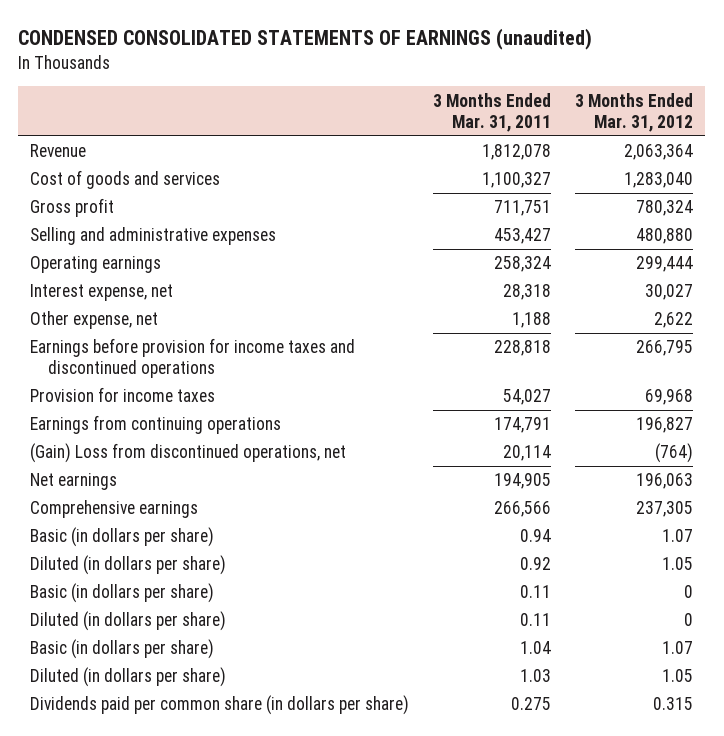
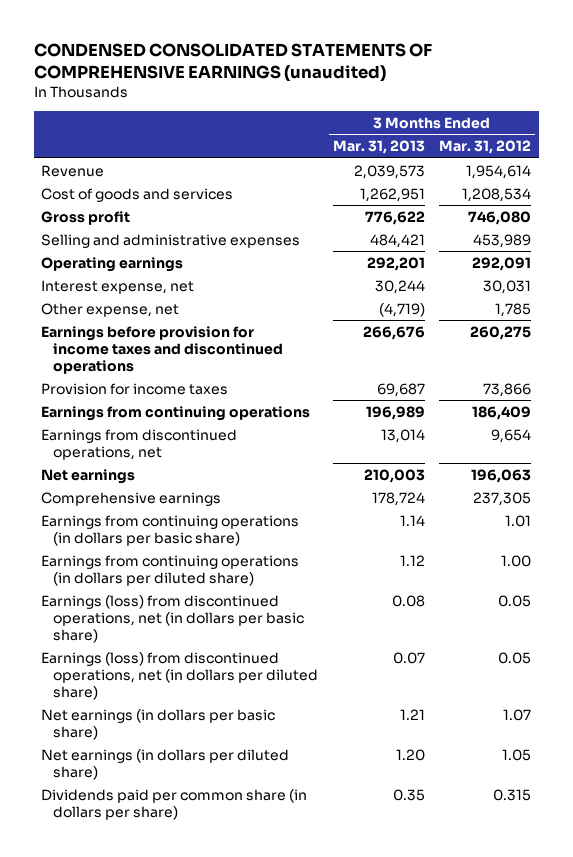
- CONDENSED CONSOLIDATED STATEMENTS OF EARNINGS (unaudited)
+ CONDENSED CONSOLIDATED STATEMENTS OF COMPREHENSIVE EARNINGS (unaudited)
- | 3 Months Ended Mar. 31, 2011 | 3 Months Ended Mar. 31, 2012
+ | 3 Months Ended Mar. 31, 2013 | 3 Months Ended Mar. 31, 2012
- Revenue | 1,812,078 | 2,063,364
- Cost of goods and services | 1,100,327 | 1,283,040
- Gross profit | 711,751 | 780,324
- Selling and administrative expenses | 453,427 | 480,880
- Operating earnings | 258,324 | 299,444
- Interest expense, net | 28,318 | 30,027
- Other expense, net | 1,188 | 2,622
- Earnings before provision for income taxes and discontinued operations | 228,818 | 266,795
- Provision for income taxes | 54,027 | 69,968
- Earnings from continuing operations | 174,791 | 196,827
- (Gain) Loss from discontinued operations, net | 20,114 | (764)
+ Revenue | 2,039,573 | 1,954,614
+ Cost of goods and services | 1,262,951 | 1,208,534
+ Gross profit | 776,622 | 746,080
+ Selling and administrative expenses | 484,421 | 453,989
+ Operating earnings | 292,201 | 292,091
+ Interest expense, net | 30,244 | 30,031
+ Other expense, net | (4,719) | 1,785
+ Earnings before provision for income taxes and discontinued operations | 266,676 | 260,275
+ Provision for income taxes | 69,687 | 73,866
+ Earnings from continuing operations | 196,989 | 186,409
+ Earnings from discontinued operations, net | 13,014 | 9,654
- Basic (in dollars per share) | 0.94 | 1.07
- Diluted (in dollars per share) | 0.92 | 1.05
- Basic (in dollars per share) | 0.11 | 0
- Diluted (in dollars per share) | 0.11 | 0
- Basic (in dollars per share) | 1.04 | 1.07
- Diluted (in dollars per share) | 1.03 | 1.05
+ Earnings from continuing operations (in dollars per basic share) | 1.14 | 1.01
+ Earnings from continuing operations (in dollars per diluted share) | 1.12 | 1.00
+ Earnings (loss) from discontinued operations, net (in dollars per basic share) | 0.08 | 0.05
+ Earnings (loss) from discontinued operations, net (in dollars per diluted share) | 0.07 | 0.05
+ Net earnings (in dollars per basic share) | 1.21 | 1.07
+ Net earnings (in dollars per diluted share) | 1.20 | 1.05

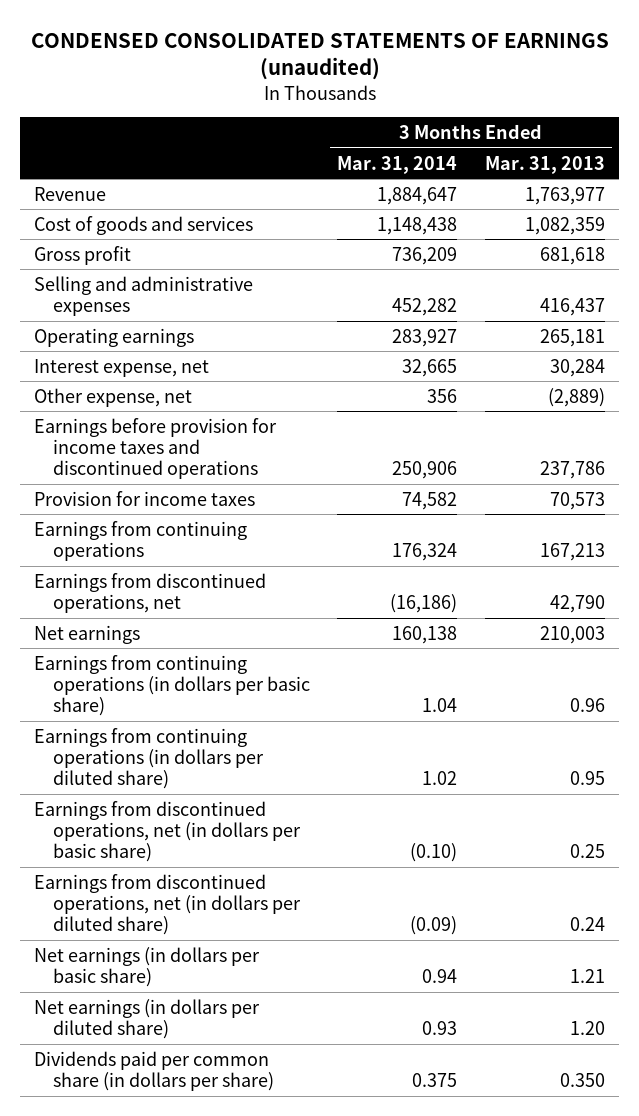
- CONDENSED CONSOLIDATED STATEMENTS OF COMPREHENSIVE EARNINGS (unaudited)
+ CONDENSED CONSOLIDATED STATEMENTS OF EARNINGS (unaudited)
- | 3 Months Ended Mar. 31, 2013 | 3 Months Ended Mar. 31, 2012
+ | 3 Months Ended Mar. 31, 2014 | 3 Months Ended Mar. 31, 2013
- Revenue | 2,039,573 | 1,954,614
- Cost of goods and services | 1,262,951 | 1,208,534
- Gross profit | 776,622 | 746,080
- Selling and administrative expenses | 484,421 | 453,989
- Operating earnings | 292,201 | 292,091
- Interest expense, net | 30,244 | 30,031
- Other expense, net | (4,719) | 1,785
- Earnings before provision for income taxes and discontinued operations | 266,676 | 260,275
- Provision for income taxes | 69,687 | 73,866
- Earnings from continuing operations | 196,989 | 186,409
- Earnings from discontinued operations, net | 13,014 | 9,654
+ Revenue | 1,884,647 | 1,763,977
+ Cost of goods and services | 1,148,438 | 1,082,359
+ Gross profit | 736,209 | 681,618
+ Selling and administrative expenses | 452,282 | 416,437
+ Operating earnings | 283,927 | 265,181
+ Interest expense, net | 32,665 | 30,284
+ Other expense, net | 356 | (2,889)
+ Earnings before provision for income taxes and discontinued operations | 250,906 | 237,786
+ Provision for income taxes | 74,582 | 70,573
+ Earnings from continuing operations | 176,324 | 167,213
+ Earnings from discontinued operations, net | (16,186) | 42,790
- Comprehensive earnings | 178,724 | 237,305
- Earnings from continuing operations (in dollars per basic share) | 1.14 | 1.01
- Earnings from continuing operations (in dollars per diluted share) | 1.12 | 1.00
- Earnings (loss) from discontinued operations, net (in dollars per basic share) | 0.08 | 0.05
- Earnings (loss) from discontinued operations, net (in dollars per diluted share) | 0.07 | 0.05
+ Earnings from continuing operations (in dollars per basic share) | 1.04 | 0.96
+ Earnings from continuing operations (in dollars per diluted share) | 1.02 | 0.95
+ Earnings from discontinued operations, net (in dollars per basic share) | (0.10) | 0.25
+ Earnings from discontinued operations, net (in dollars per diluted share) | (0.09) | 0.24
- Dividends paid per common share (in dollars per share) | 0.35 | 0.315
+ Dividends paid per common share (in dollars per share) | 0.375 | 0.350

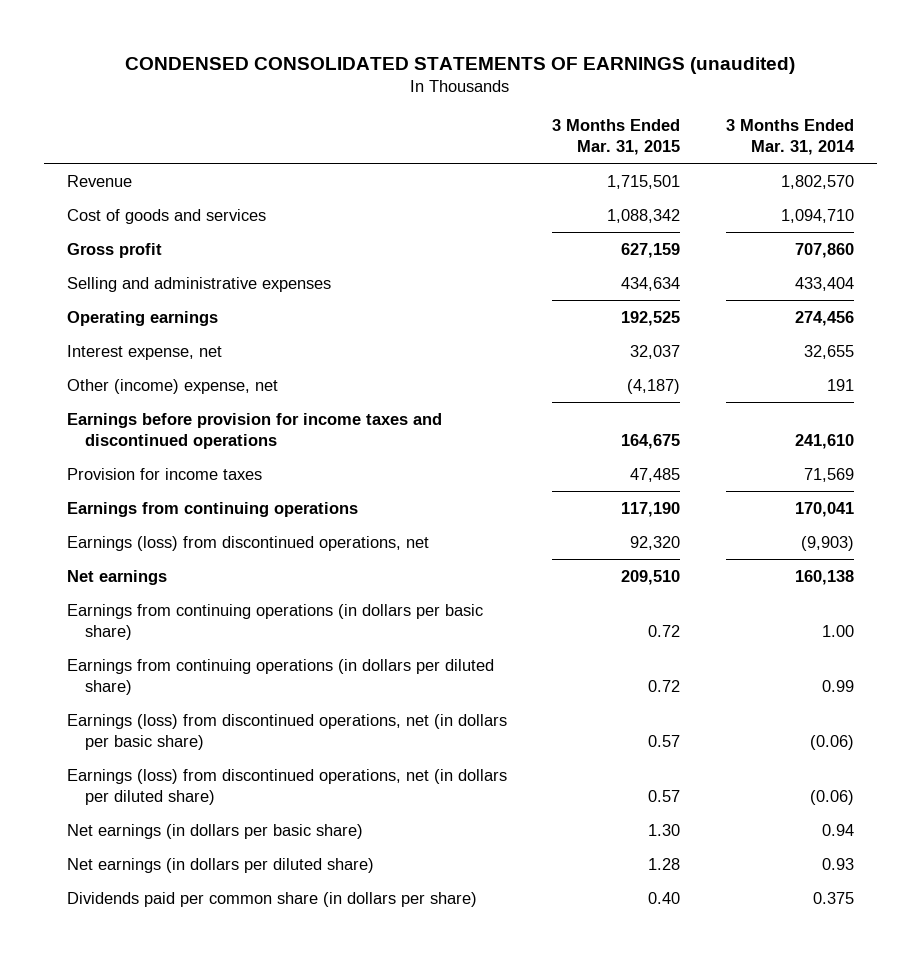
- | 3 Months Ended Mar. 31, 2014 | 3 Months Ended Mar. 31, 2013
+ | 3 Months Ended Mar. 31, 2015 | 3 Months Ended Mar. 31, 2014
- Revenue | 1,884,647 | 1,763,977
- Cost of goods and services | 1,148,438 | 1,082,359
- Gross profit | 736,209 | 681,618
- Selling and administrative expenses | 452,282 | 416,437
- Operating earnings | 283,927 | 265,181
- Interest expense, net | 32,665 | 30,284
- Other expense, net | 356 | (2,889)
- Earnings before provision for income taxes and discontinued operations | 250,906 | 237,786
- Provision for income taxes | 74,582 | 70,573
- Earnings from continuing operations | 176,324 | 167,213
- Earnings from discontinued operations, net | (16,186) | 42,790
+ Revenue | 1,715,501 | 1,802,570
+ Cost of goods and services | 1,088,342 | 1,094,710
+ Gross profit | 627,159 | 707,860
+ Selling and administrative expenses | 434,634 | 433,404
+ Operating earnings | 192,525 | 274,456
+ Interest expense, net | 32,037 | 32,655
+ Other (income) expense, net | (4,187) | 191
+ Earnings before provision for income taxes and discontinued operations | 164,675 | 241,610
+ Provision for income taxes | 47,485 | 71,569
+ Earnings from continuing operations | 117,190 | 170,041
+ Earnings (loss) from discontinued operations, net | 92,320 | (9,903)
- Earnings from continuing operations (in dollars per basic share) | 1.04 | 0.96
- Earnings from continuing operations (in dollars per diluted share) | 1.02 | 0.95
- Earnings from discontinued operations, net (in dollars per basic share) | (0.10) | 0.25
- Earnings from discontinued operations, net (in dollars per diluted share) | (0.09) | 0.24
+ Earnings from continuing operations (in dollars per basic share) | 0.72 | 1.00
+ Earnings from continuing operations (in dollars per diluted share) | 0.72 | 0.99
+ Earnings (loss) from discontinued operations, net (in dollars per basic share) | 0.57 | (0.06)
+ Earnings (loss) from discontinued operations, net (in dollars per diluted share) | 0.57 | (0.06)

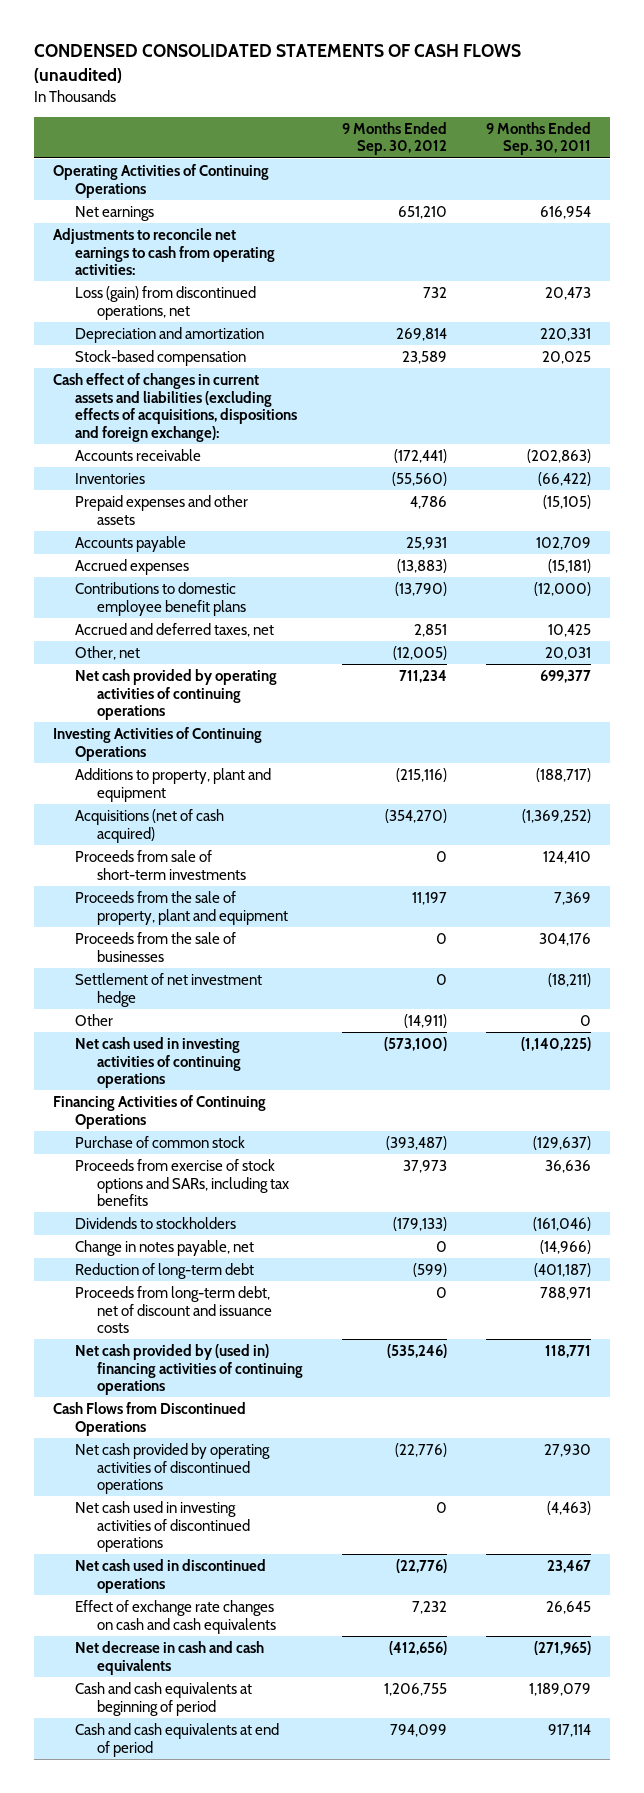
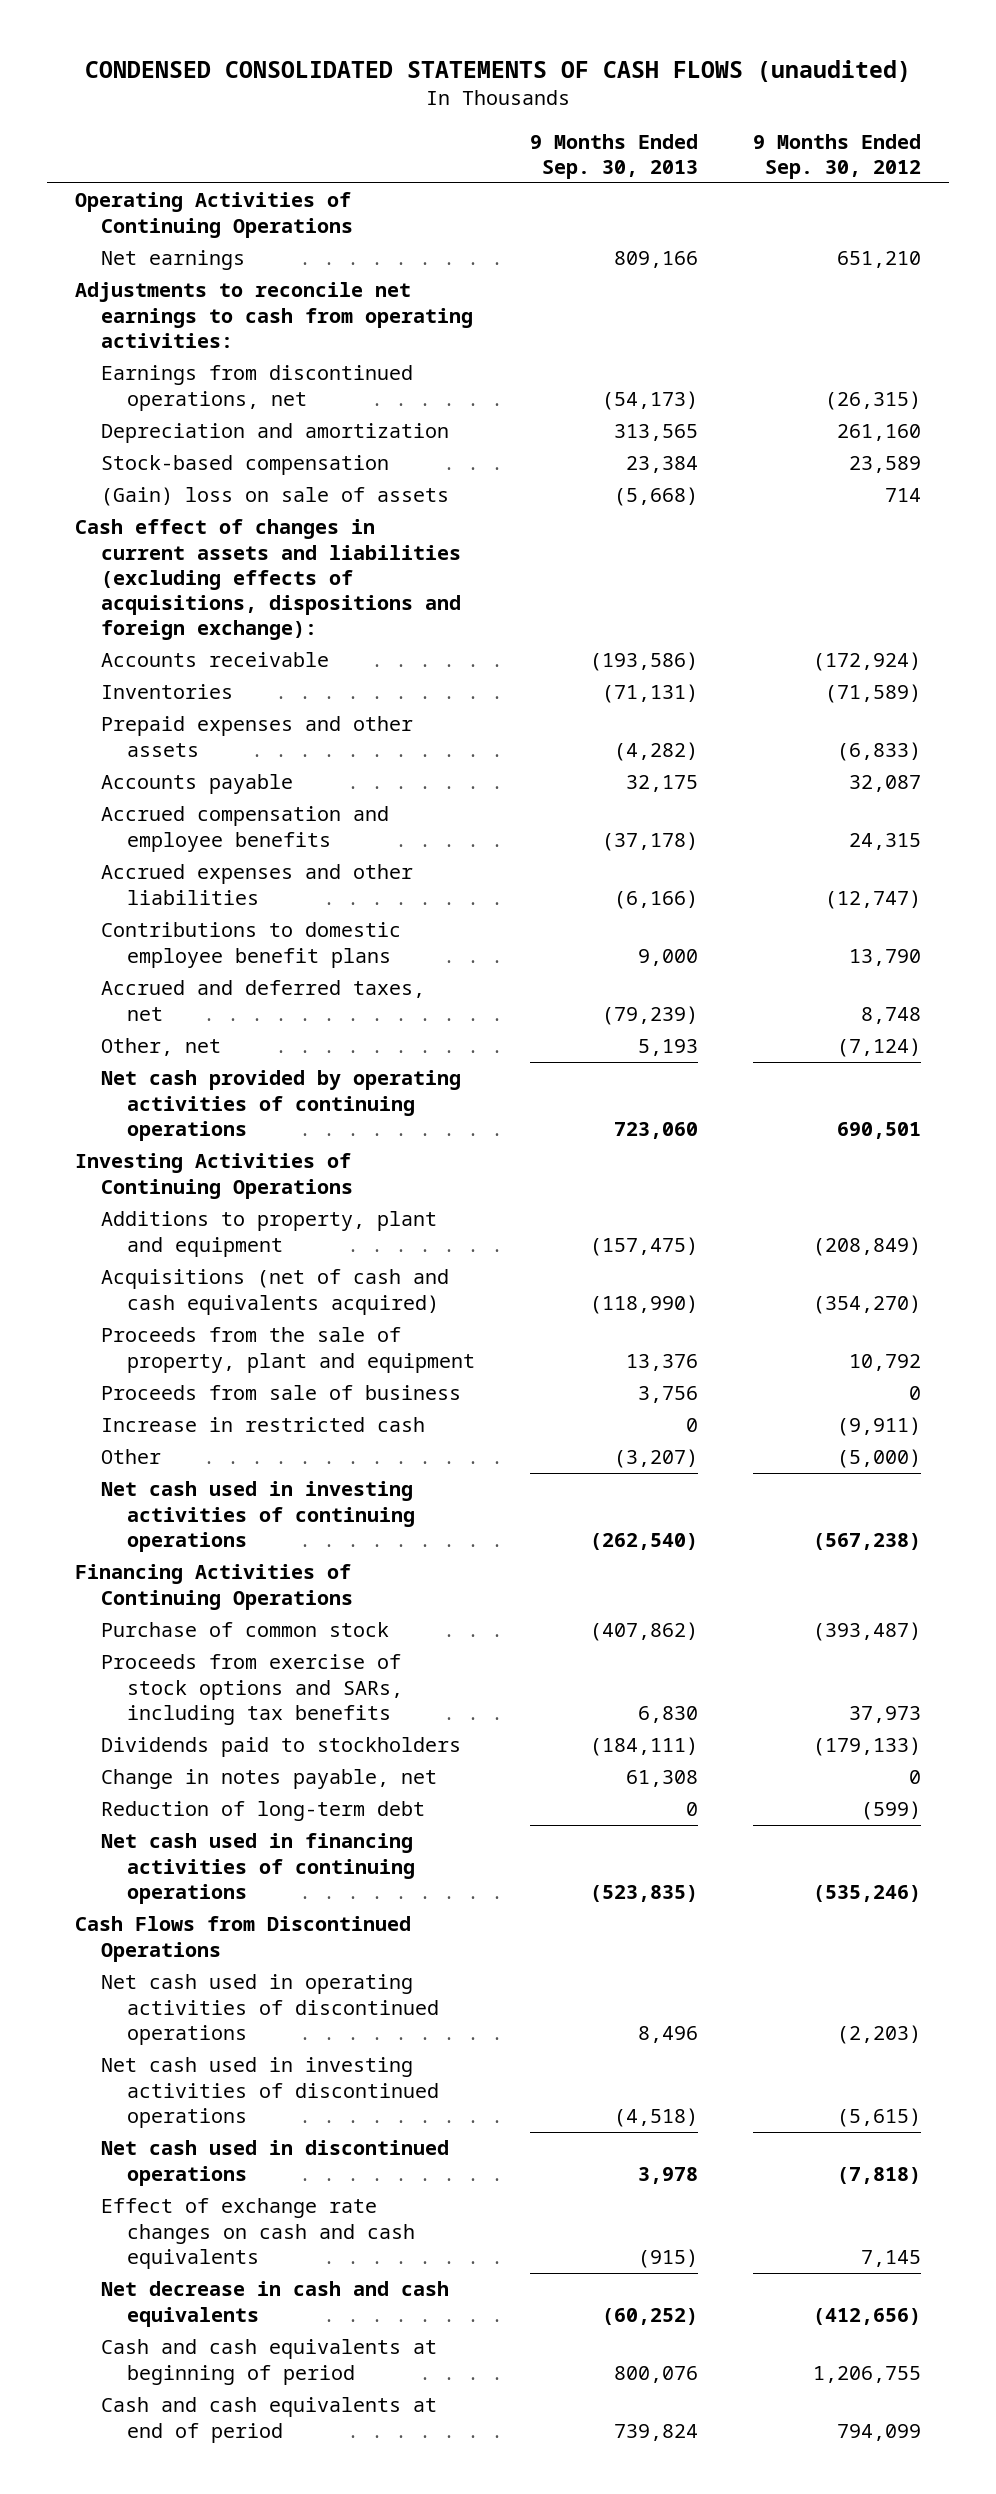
- | 9 Months Ended Sep. 30, 2012 | 9 Months Ended Sep. 30, 2011
+ | 9 Months Ended Sep. 30, 2013 | 9 Months Ended Sep. 30, 2012
- Loss (gain) from discontinued operations, net | 732 | 20,473
- Depreciation and amortization | 269,814 | 220,331
+ Earnings from discontinued operations, net | (54,173) | (26,315)
+ Depreciation and amortization | 313,565 | 261,160
+ (Gain) loss on sale of assets | (5,668) | 714
- Accounts receivable | (172,441) | (202,863)
- Inventories | (55,560) | (66,422)
- Prepaid expenses and other assets | 4,786 | (15,105)
- Accounts payable | 25,931 | 102,709
- Accrued expenses | (13,883) | (15,181)
- Contributions to domestic employee benefit plans | (13,790) | (12,000)
- Accrued and deferred taxes, net | 2,851 | 10,425
- Other, net | (12,005) | 20,031
- Net cash provided by operating activities of continuing operations | 711,234 | 699,377
+ Accounts receivable | (193,586) | (172,924)
+ Inventories | (71,131) | (71,589)
+ Prepaid expenses and other assets | (4,282) | (6,833)
+ Accounts payable | 32,175 | 32,087
+ Accrued compensation and employee benefits | (37,178) | 24,315
+ Accrued expenses and other liabilities | (6,166) | (12,747)
+ Contributions to domestic employee benefit plans | 9,000 | 13,790
+ Accrued and deferred taxes, net | (79,239) | 8,748
+ Other, net | 5,193 | (7,124)
+ Net cash provided by operating activities of continuing operations | 723,060 | 690,501
- Additions to property, plant and equipment | (215,116) | (188,717)
- Acquisitions (net of cash acquired) | (354,270) | (1,369,252)
- Proceeds from sale of short-term investments | 0 | 124,410
- Proceeds from the sale of property, plant and equipment | 11,197 | 7,369
- Proceeds from the sale of businesses | 0 | 304,176
- Settlement of net investment hedge | 0 | (18,211)
- Other | (14,911) | 0
- Net cash used in investing activities of continuing operations | (573,100) | (1,140,225)
+ Additions to property, plant and equipment | (157,475) | (208,849)
+ Acquisitions (net of cash and cash equivalents acquired) | (118,990) | (354,270)
+ Proceeds from the sale of property, plant and equipment | 13,376 | 10,792
+ Proceeds from sale of business | 3,756 | 0
+ Increase in restricted cash | 0 | (9,911)
+ Other | (3,207) | (5,000)
+ Net cash used in investing activities of continuing operations | (262,540) | (567,238)
- Dividends to stockholders | (179,133) | (161,046)
+ Dividends paid to stockholders | (184,111) | (179,133)
- Proceeds from long-term debt, net of discount and issuance costs | 0 | 788,971
- Net cash provided by (used in) financing activities of continuing operations | (535,246) | 118,771
+ Net cash used in financing activities of continuing operations | (523,835) | (535,246)
- Net cash provided by operating activities of discontinued operations | (22,776) | 27,930
- Net cash used in investing activities of discontinued operations | 0 | (4,463)
- Net cash used in discontinued operations | (22,776) | 23,467
- Effect of exchange rate changes on cash and cash equivalents | 7,232 | 26,645
+ Net cash used in operating activities of discontinued operations | 8,496 | (2,203)
+ Net cash used in investing activities of discontinued operations | (4,518) | (5,615)
+ Net cash used in discontinued operations | 3,978 | (7,818)
+ Effect of exchange rate changes on cash and cash equivalents | (915) | 7,145

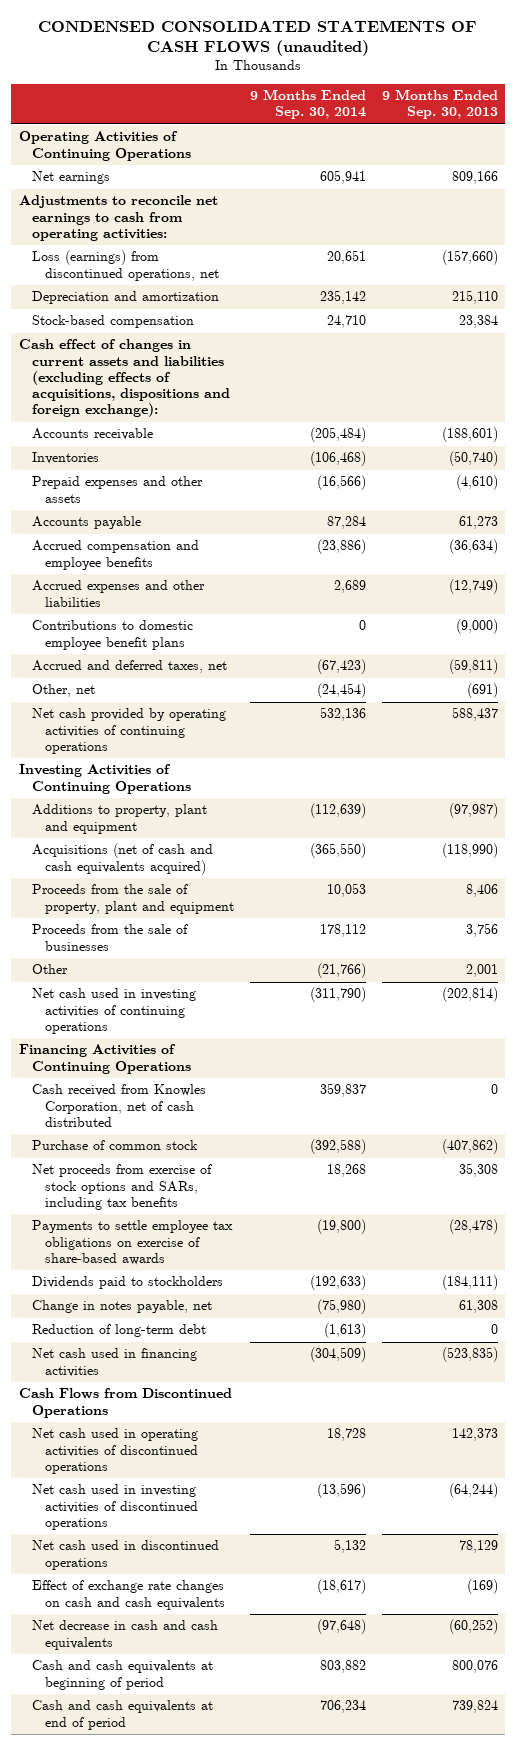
- | 9 Months Ended Sep. 30, 2013 | 9 Months Ended Sep. 30, 2012
+ | 9 Months Ended Sep. 30, 2014 | 9 Months Ended Sep. 30, 2013
- Earnings from discontinued operations, net | (54,173) | (26,315)
- Depreciation and amortization | 313,565 | 261,160
+ Loss (earnings) from discontinued operations, net | 20,651 | (157,660)
+ Depreciation and amortization | 235,142 | 215,110
- (Gain) loss on sale of assets | (5,668) | 714
- Accounts receivable | (193,586) | (172,924)
- Inventories | (71,131) | (71,589)
- Prepaid expenses and other assets | (4,282) | (6,833)
- Accounts payable | 32,175 | 32,087
- Accrued compensation and employee benefits | (37,178) | 24,315
- Accrued expenses and other liabilities | (6,166) | (12,747)
- Contributions to domestic employee benefit plans | 9,000 | 13,790
- Accrued and deferred taxes, net | (79,239) | 8,748
- Other, net | 5,193 | (7,124)
- Net cash provided by operating activities of continuing operations | 723,060 | 690,501
+ Accounts receivable | (205,484) | (188,601)
+ Inventories | (106,468) | (50,740)
+ Prepaid expenses and other assets | (16,566) | (4,610)
+ Accounts payable | 87,284 | 61,273
+ Accrued compensation and employee benefits | (23,886) | (36,634)
+ Accrued expenses and other liabilities | 2,689 | (12,749)
+ Contributions to domestic employee benefit plans | 0 | (9,000)
+ Accrued and deferred taxes, net | (67,423) | (59,811)
+ Other, net | (24,454) | (691)
+ Net cash provided by operating activities of continuing operations | 532,136 | 588,437
- Additions to property, plant and equipment | (157,475) | (208,849)
+ Additions to property, plant and equipment | (112,639) | (97,987)
- Proceeds from the sale of property, plant and equipment | 13,376 | 10,792
- Proceeds from sale of business | 3,756 | 0
- Increase in restricted cash | 0 | (9,911)
- Other | (3,207) | (5,000)
- Net cash used in investing activities of continuing operations | (262,540) | (567,238)
+ Proceeds from the sale of property, plant and equipment | 10,053 | 8,406
+ Proceeds from the sale of businesses | 178,112 | 3,756
+ Other | (21,766) | 2,001
+ Net cash used in investing activities of continuing operations | (311,790) | (202,814)
+ Cash received from Knowles Corporation, net of cash distributed | 359,837 | 0
- Proceeds from exercise of stock options and SARs, including tax benefits | 6,830 | 37,973
+ Net proceeds from exercise of stock options and SARs, including tax benefits | 18,268 | 35,308
+ Payments to settle employee tax obligations on exercise of share-based awards | (19,800) | (28,478)
- Net cash used in financing activities of continuing operations | (523,835) | (535,246)
+ Net cash used in financing activities | (304,509) | (523,835)
- Net cash used in operating activities of discontinued operations | 8,496 | (2,203)
- Net cash used in investing activities of discontinued operations | (4,518) | (5,615)
- Net cash used in discontinued operations | 3,978 | (7,818)
- Effect of exchange rate changes on cash and cash equivalents | (915) | 7,145
+ Net cash used in operating activities of discontinued operations | 18,728 | 142,373
+ Net cash used in investing activities of discontinued operations | (13,596) | (64,244)
+ Net cash used in discontinued operations | 5,132 | 78,129
+ Effect of exchange rate changes on cash and cash equivalents | (18,617) | (169)

